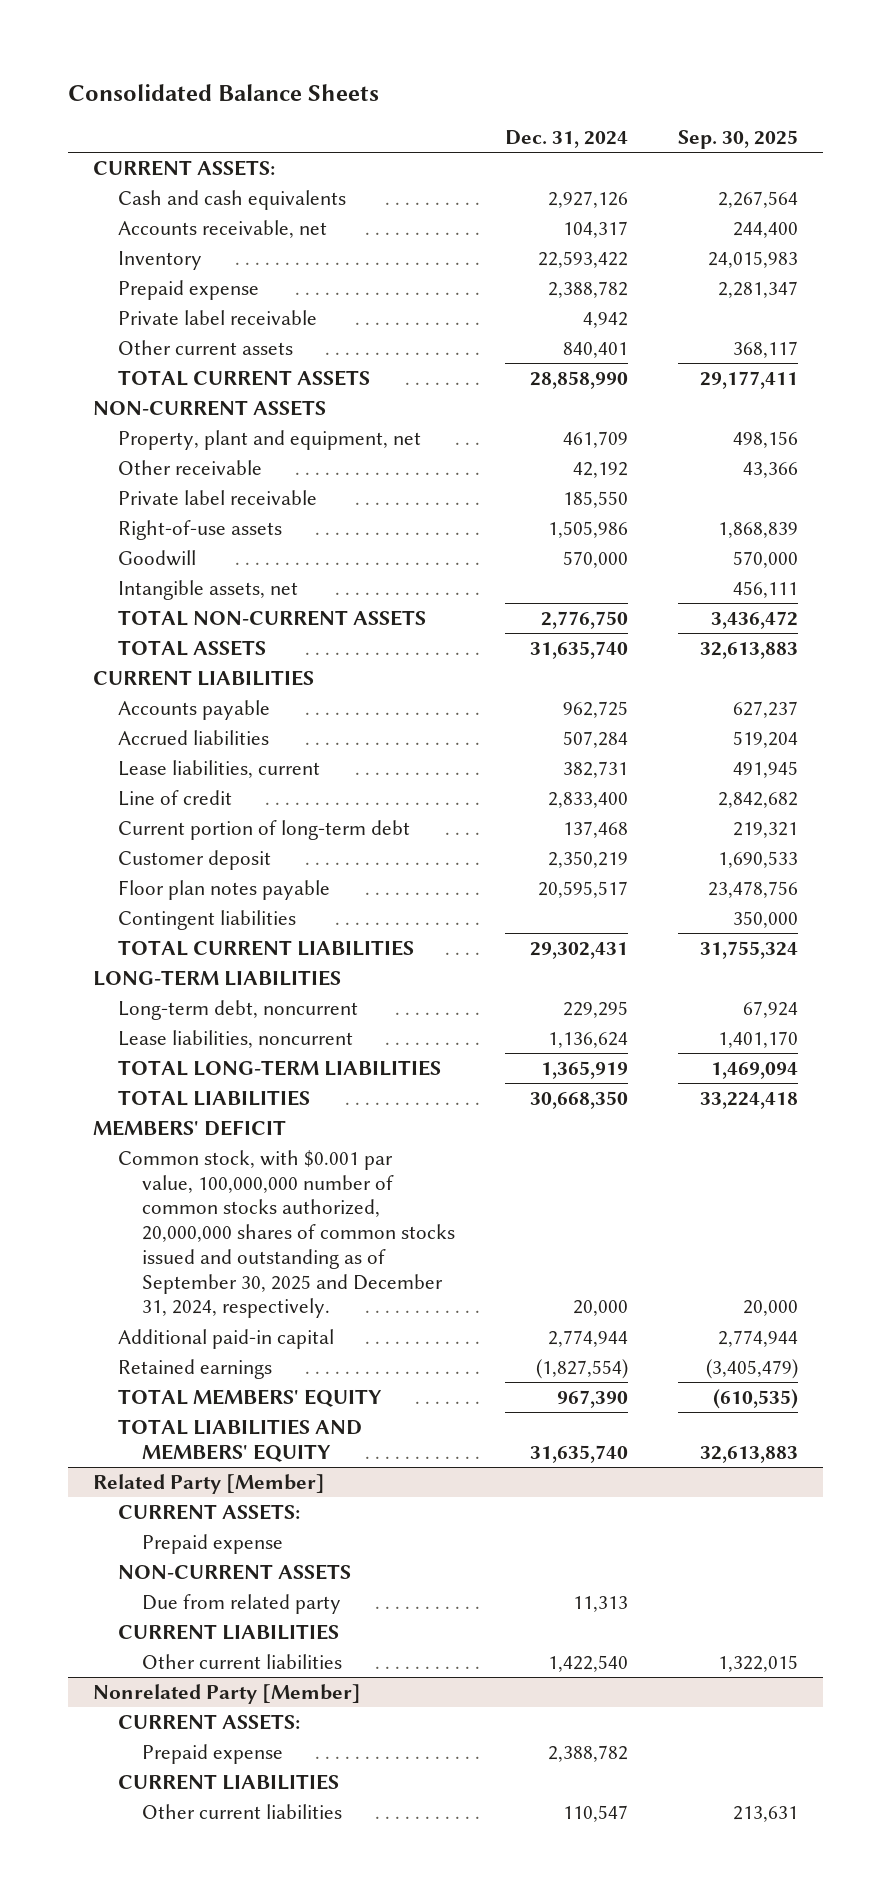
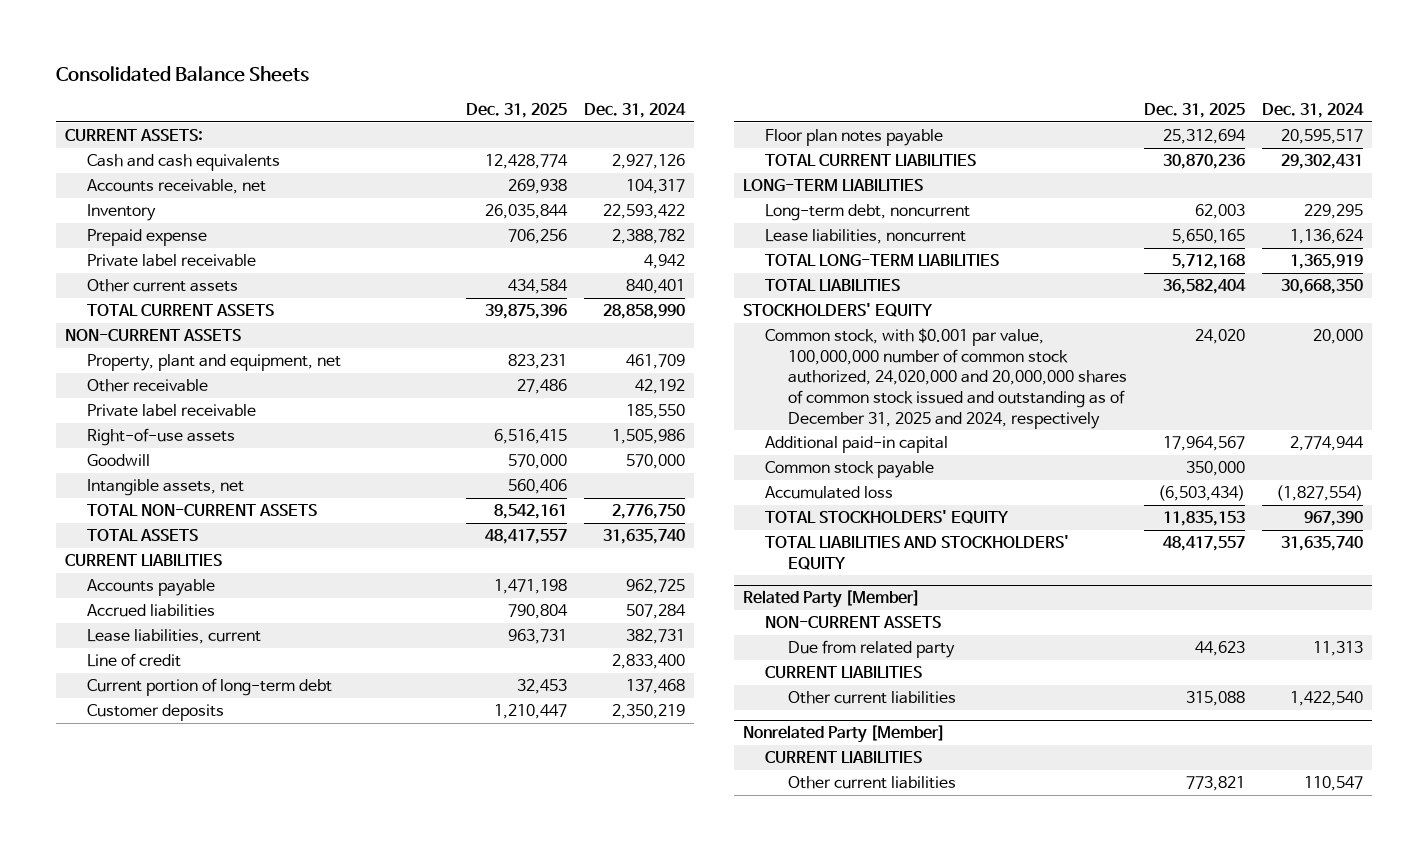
- | Dec. 31, 2024 | Sep. 30, 2025
+ | Dec. 31, 2025 | Dec. 31, 2024
- Customer deposit | 2,350,219 | 1,690,533
+ Customer deposits | 1,210,447 | 2,350,219
- Contingent liabilities | | 350,000
- MEMBERS' DEFICIT
- Common stock, with $0.001 par value, 100,000,000 number of common stocks authorized, 20,000,000 shares of common stocks issued and outstanding as of September 30, 2025 and December 31, 2024, respectively. | 20,000 | 20,000
+ STOCKHOLDERS' EQUITY
+ Common stock, with $0.001 par value, 100,000,000 number of common stock authorized, 24,020,000 and 20,000,000 shares of common stock issued and outstanding as of December 31, 2025 and 2024, respectively | 24,020 | 20,000
- Retained earnings | (1,827,554) | (3,405,479)
- TOTAL MEMBERS' EQUITY | 967,390 | (610,535)
- TOTAL LIABILITIES AND MEMBERS' EQUITY | 31,635,740 | 32,613,883
+ Common stock payable | 350,000 |
+ Accumulated loss | (6,503,434) | (1,827,554)
+ TOTAL STOCKHOLDERS' EQUITY | 11,835,153 | 967,390
+ TOTAL LIABILITIES AND STOCKHOLDERS' EQUITY | 48,417,557 | 31,635,740
@ Related Party [Member]
- CURRENT ASSETS:
- Prepaid expense
@ Nonrelated Party [Member]
- CURRENT ASSETS:
- Prepaid expense | 2,388,782 |

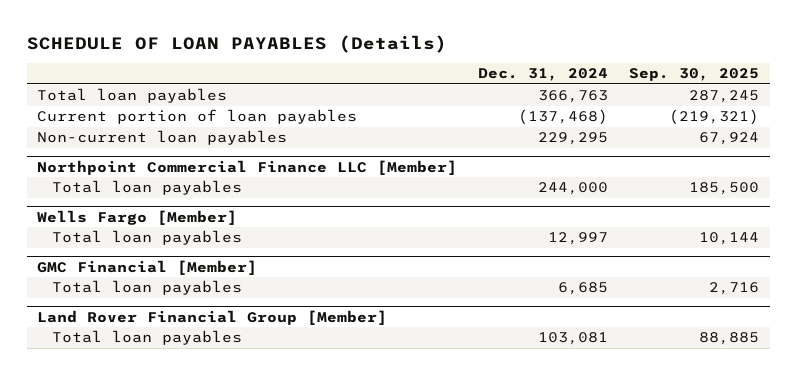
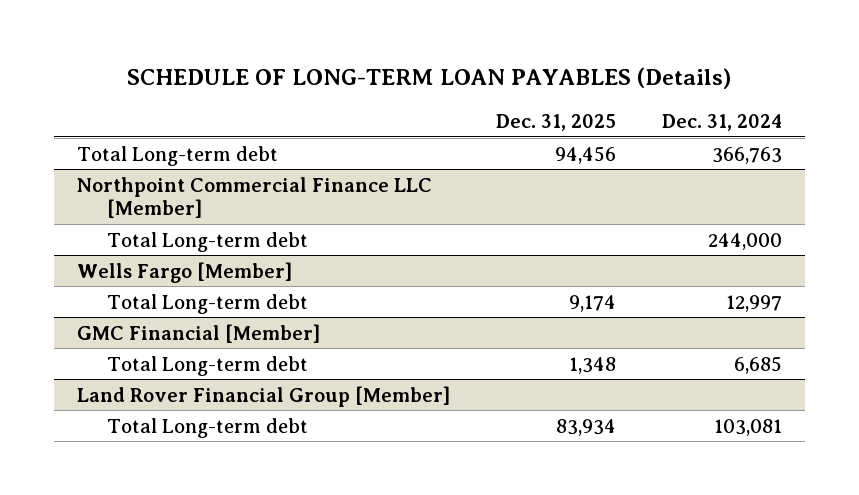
- SCHEDULE OF LOAN PAYABLES (Details)
+ SCHEDULE OF LONG-TERM LOAN PAYABLES (Details)
- | Dec. 31, 2024 | Sep. 30, 2025
+ | Dec. 31, 2025 | Dec. 31, 2024
- Total loan payables | 366,763 | 287,245
- Current portion of loan payables | (137,468) | (219,321)
- Non-current loan payables | 229,295 | 67,924
+ Total Long-term debt | 94,456 | 366,763
@ Northpoint Commercial Finance LLC [Member]
- Total loan payables | 244,000 | 185,500
+ Total Long-term debt | | 244,000
@ Wells Fargo [Member]
- Total loan payables | 12,997 | 10,144
+ Total Long-term debt | 9,174 | 12,997
@ GMC Financial [Member]
- Total loan payables | 6,685 | 2,716
+ Total Long-term debt | 1,348 | 6,685
@ Land Rover Financial Group [Member]
- Total loan payables | 103,081 | 88,885
+ Total Long-term debt | 83,934 | 103,081

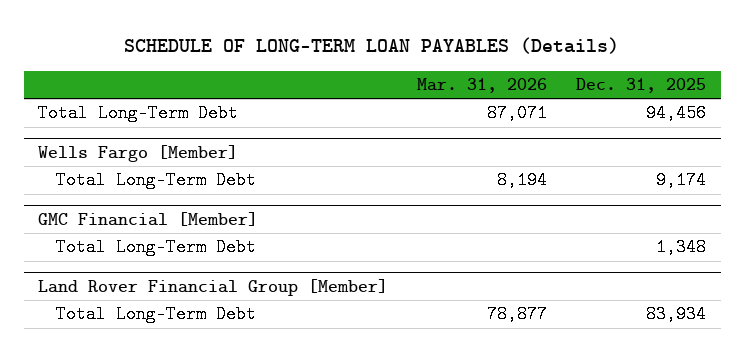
- | Dec. 31, 2025 | Dec. 31, 2024
+ | Mar. 31, 2026 | Dec. 31, 2025
- Total Long-term debt | 94,456 | 366,763
- Northpoint Commercial Finance LLC [Member]
- Total Long-term debt | | 244,000
+ Total Long-Term Debt | 87,071 | 94,456
@ Wells Fargo [Member]
- Total Long-term debt | 9,174 | 12,997
+ Total Long-Term Debt | 8,194 | 9,174
@ GMC Financial [Member]
- Total Long-term debt | 1,348 | 6,685
+ Total Long-Term Debt | | 1,348
@ Land Rover Financial Group [Member]
- Total Long-term debt | 83,934 | 103,081
+ Total Long-Term Debt | 78,877 | 83,934

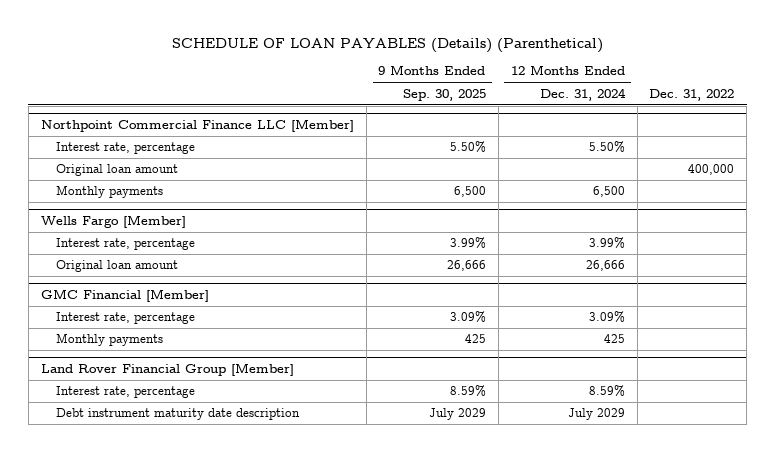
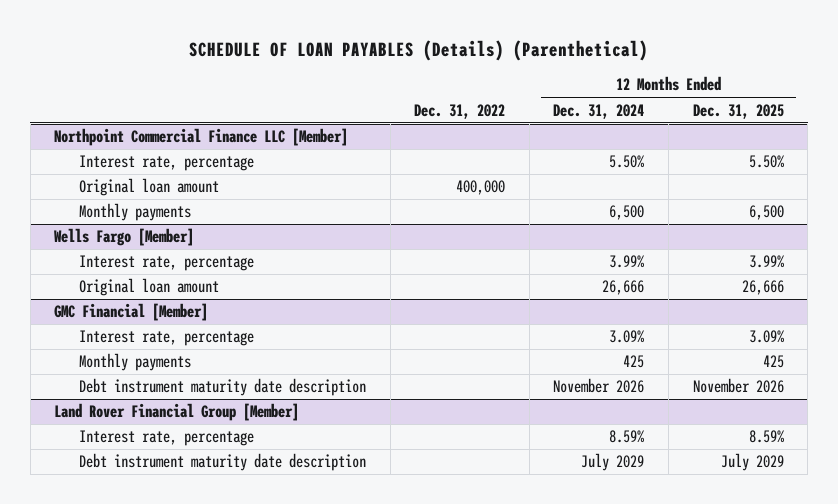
- | 9 Months Ended Sep. 30, 2025 | 12 Months Ended Dec. 31, 2024 | Dec. 31, 2022
+ | Dec. 31, 2022 | 12 Months Ended Dec. 31, 2024 | 12 Months Ended Dec. 31, 2025
@ GMC Financial [Member]
+ Debt instrument maturity date description | | November 2026 | November 2026

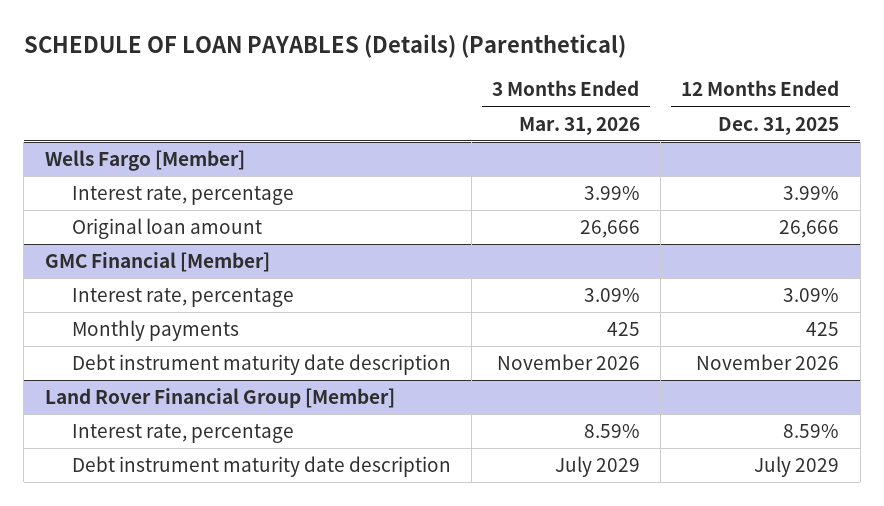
- | Dec. 31, 2022 | 12 Months Ended Dec. 31, 2024 | 12 Months Ended Dec. 31, 2025
+ | 3 Months Ended Mar. 31, 2026 | 12 Months Ended Dec. 31, 2025
- Northpoint Commercial Finance LLC [Member]
- Interest rate, percentage | | 5.50% | 5.50%
- Original loan amount | 400,000 | |
- Monthly payments | | 6,500 | 6,500

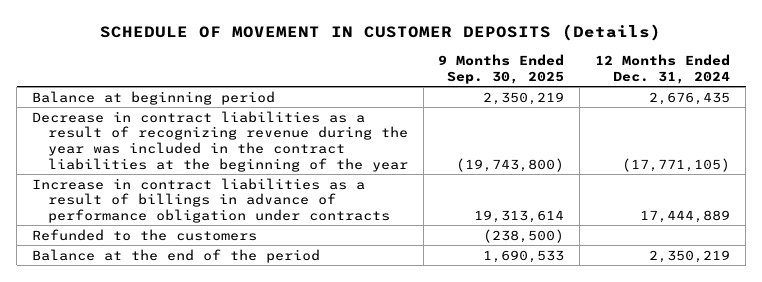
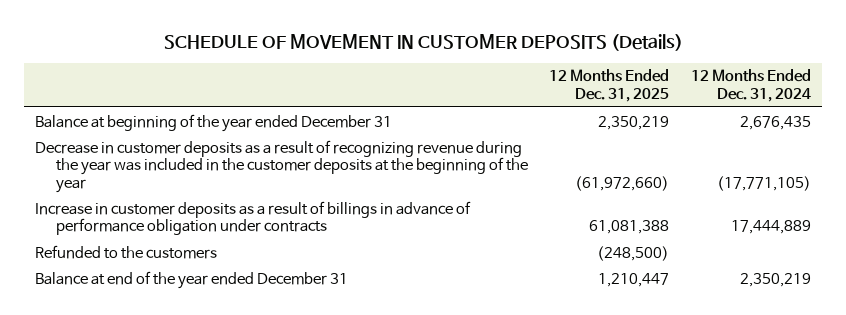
- | 9 Months Ended Sep. 30, 2025 | 12 Months Ended Dec. 31, 2024
+ | 12 Months Ended Dec. 31, 2025 | 12 Months Ended Dec. 31, 2024
- Balance at beginning period | 2,350,219 | 2,676,435
- Decrease in contract liabilities as a result of recognizing revenue during the year was included in the contract liabilities at the beginning of the year | (19,743,800) | (17,771,105)
- Increase in contract liabilities as a result of billings in advance of performance obligation under contracts | 19,313,614 | 17,444,889
+ Balance at beginning of the year ended December 31 | 2,350,219 | 2,676,435
+ Decrease in customer deposits as a result of recognizing revenue during the year was included in the customer deposits at the beginning of the year | (61,972,660) | (17,771,105)
+ Increase in customer deposits as a result of billings in advance of performance obligation under contracts | 61,081,388 | 17,444,889
- Balance at the end of the period | 1,690,533 | 2,350,219
+ Balance at end of the year ended December 31 | 1,210,447 | 2,350,219

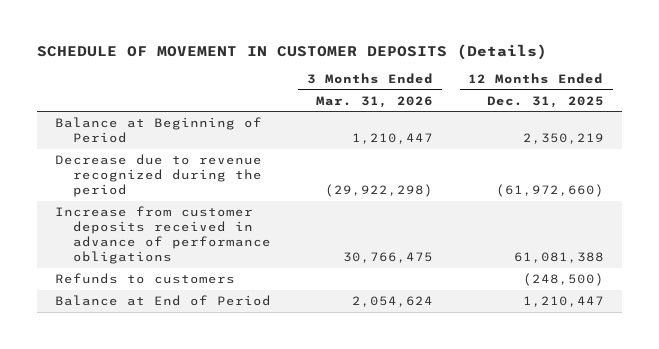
- | 12 Months Ended Dec. 31, 2025 | 12 Months Ended Dec. 31, 2024
+ | 3 Months Ended Mar. 31, 2026 | 12 Months Ended Dec. 31, 2025
- Balance at beginning of the year ended December 31 | 2,350,219 | 2,676,435
- Decrease in customer deposits as a result of recognizing revenue during the year was included in the customer deposits at the beginning of the year | (61,972,660) | (17,771,105)
- Increase in customer deposits as a result of billings in advance of performance obligation under contracts | 61,081,388 | 17,444,889
- Refunded to the customers | (248,500) |
- Balance at end of the year ended December 31 | 1,210,447 | 2,350,219
+ Balance at Beginning of Period | 1,210,447 | 2,350,219
+ Decrease due to revenue recognized during the period | (29,922,298) | (61,972,660)
+ Increase from customer deposits received in advance of performance obligations | 30,766,475 | 61,081,388
+ Refunds to customers | | (248,500)
+ Balance at End of Period | 2,054,624 | 1,210,447

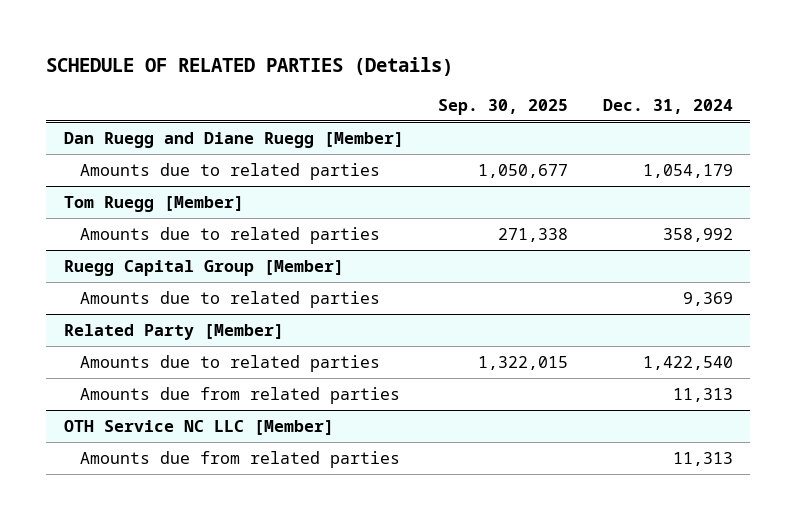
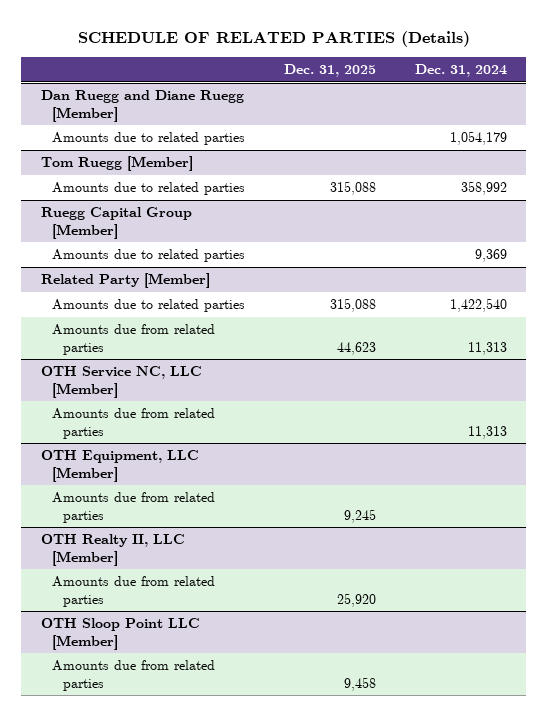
- | Sep. 30, 2025 | Dec. 31, 2024
+ | Dec. 31, 2025 | Dec. 31, 2024
- OTH Service NC LLC [Member]
+ OTH Service NC, LLC [Member]
+ OTH Equipment, LLC [Member]
+ Amounts due from related parties | 9,245 |
+ OTH Realty II, LLC [Member]
+ Amounts due from related parties | 25,920 |
+ OTH Sloop Point LLC [Member]
+ Amounts due from related parties | 9,458 |

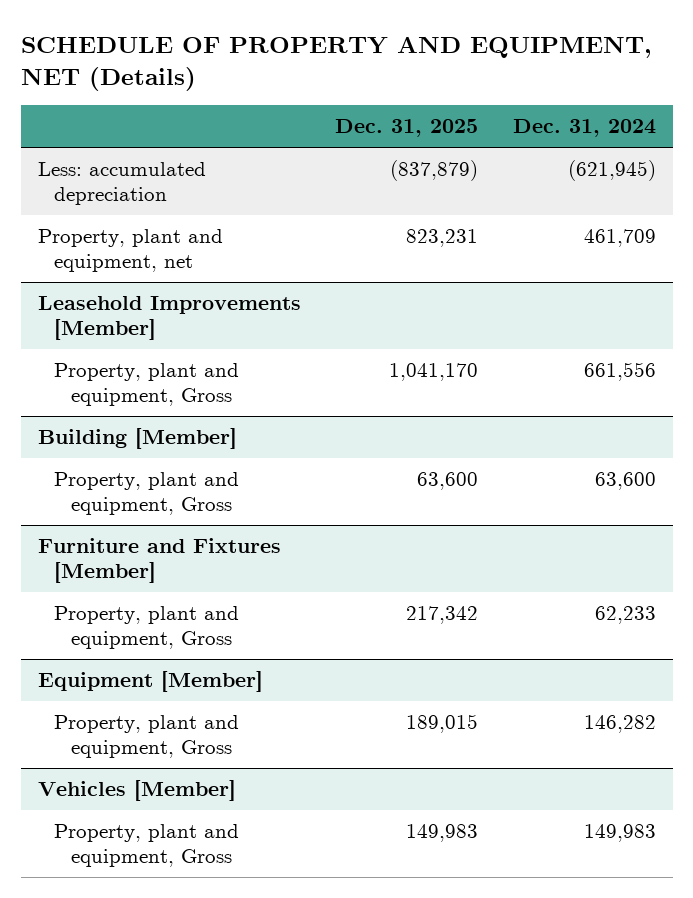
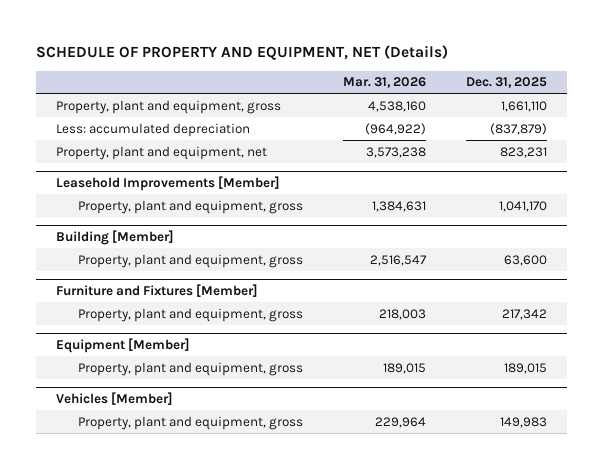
- | Dec. 31, 2025 | Dec. 31, 2024
+ | Mar. 31, 2026 | Dec. 31, 2025
+ Property, plant and equipment, gross | 4,538,160 | 1,661,110
@ Leasehold Improvements [Member]
- Property, plant and equipment, Gross | 1,041,170 | 661,556
+ Property, plant and equipment, gross | 1,384,631 | 1,041,170
@ Building [Member]
- Property, plant and equipment, Gross | 63,600 | 63,600
+ Property, plant and equipment, gross | 2,516,547 | 63,600
@ Furniture and Fixtures [Member]
- Property, plant and equipment, Gross | 217,342 | 62,233
+ Property, plant and equipment, gross | 218,003 | 217,342
@ Equipment [Member]
- Property, plant and equipment, Gross | 189,015 | 146,282
+ Property, plant and equipment, gross | 189,015 | 189,015
@ Vehicles [Member]
- Property, plant and equipment, Gross | 149,983 | 149,983
+ Property, plant and equipment, gross | 229,964 | 149,983

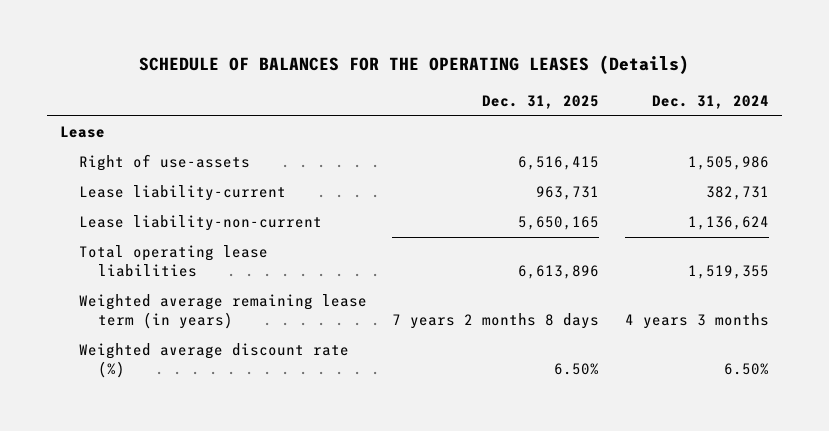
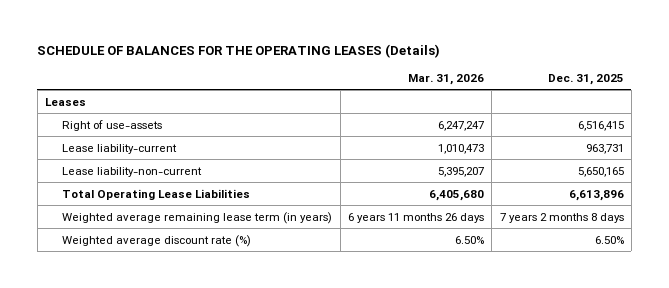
- | Dec. 31, 2025 | Dec. 31, 2024
+ | Mar. 31, 2026 | Dec. 31, 2025
- Lease
+ Leases
- Total operating lease liabilities | 6,613,896 | 1,519,355
+ Total Operating Lease Liabilities | 6,405,680 | 6,613,896

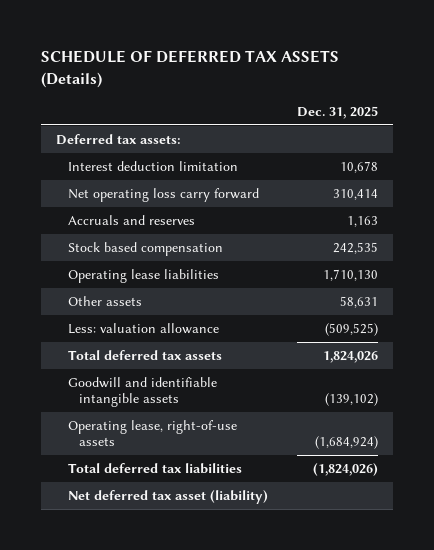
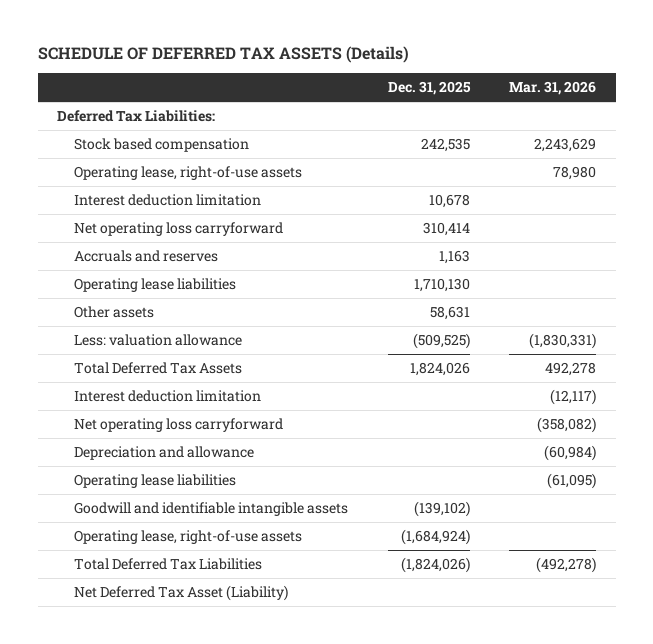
- | Dec. 31, 2025
+ | Dec. 31, 2025 | Mar. 31, 2026
- Deferred tax assets:
+ Deferred Tax Liabilities:
moved up: Stock based compensation | 242,535 | 2,243,629
+ Operating lease, right-of-use assets | | 78,980
- Net operating loss carry forward | 310,414
+ Net operating loss carryforward | 310,414 |
- Total deferred tax assets | 1,824,026
+ Total Deferred Tax Assets | 1,824,026 | 492,278
+ Interest deduction limitation | | (12,117)
+ Net operating loss carryforward | | (358,082)
+ Depreciation and allowance | | (60,984)
+ Operating lease liabilities | | (61,095)
- Total deferred tax liabilities | (1,824,026)
- Net deferred tax asset (liability)
+ Total Deferred Tax Liabilities | (1,824,026) | (492,278)
+ Net Deferred Tax Asset (Liability)

